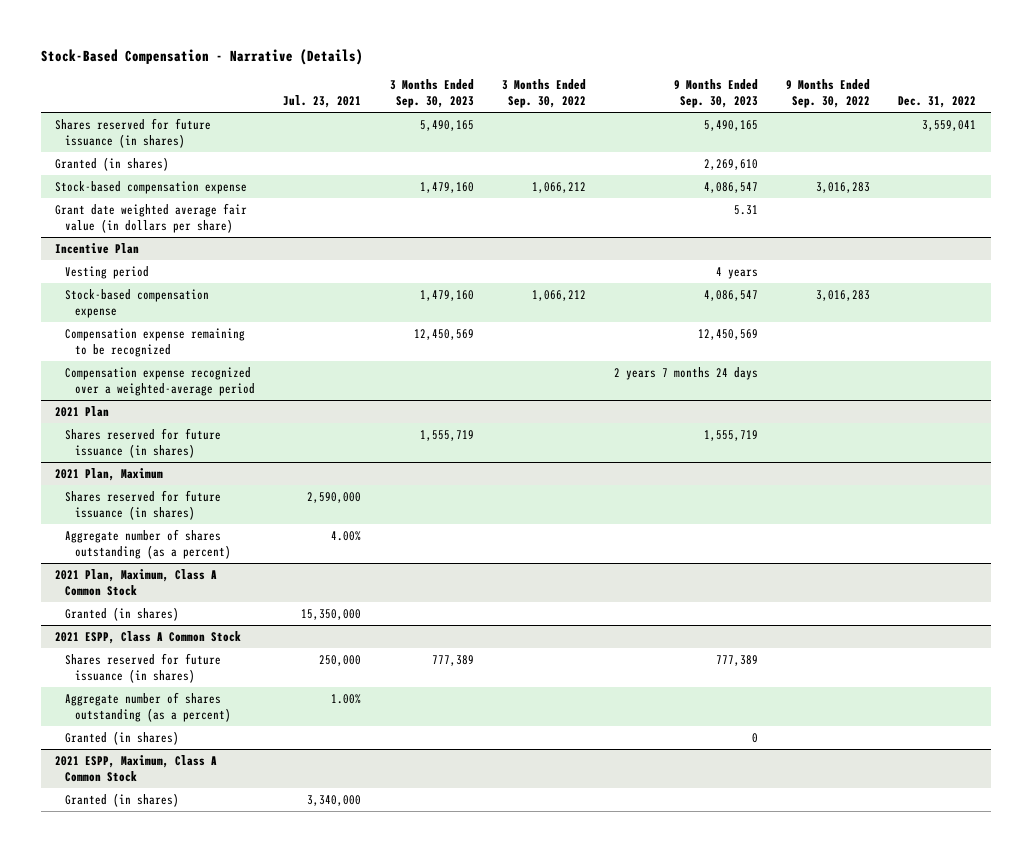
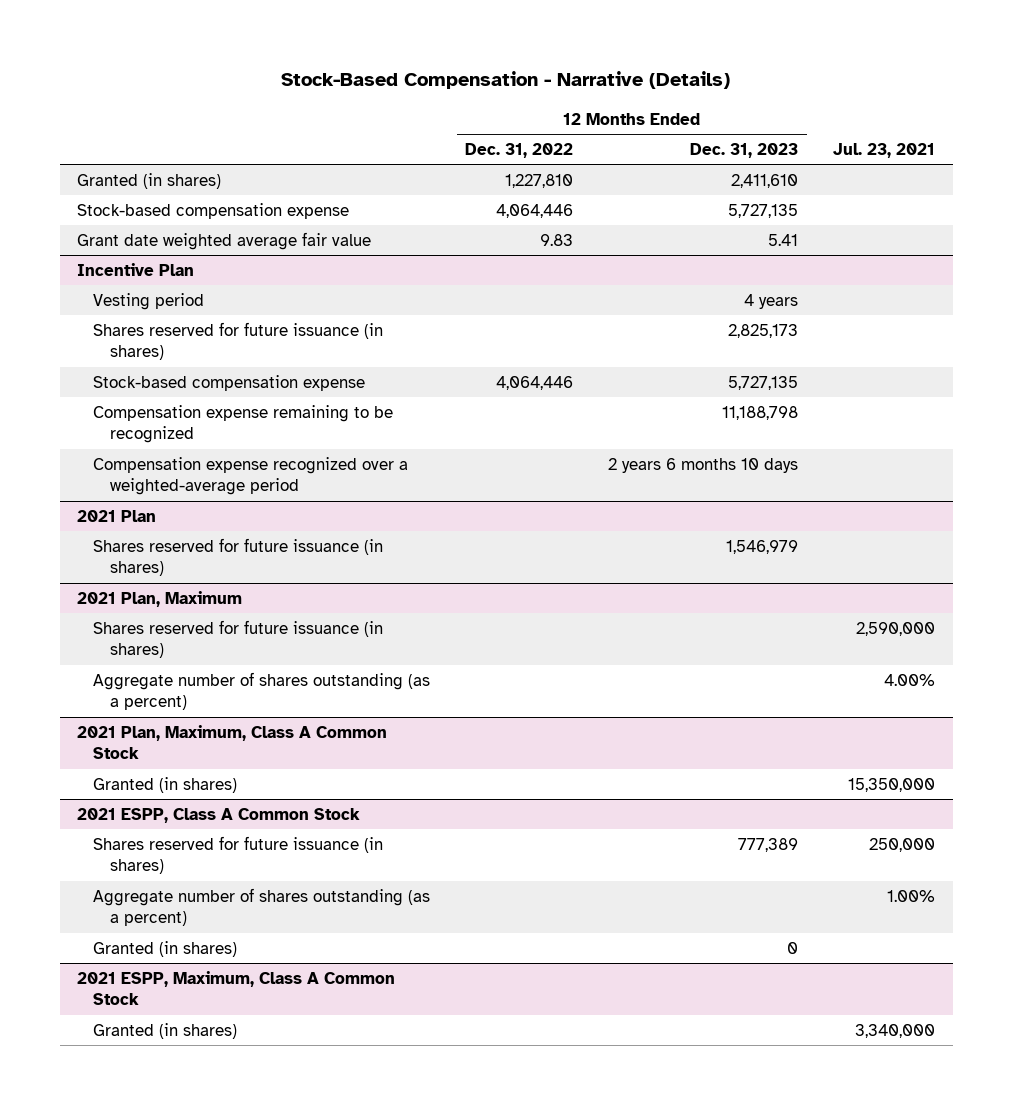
- | Jul. 23, 2021 | 3 Months Ended Sep. 30, 2023 | 3 Months Ended Sep. 30, 2022 | 9 Months Ended Sep. 30, 2023 | 9 Months Ended Sep. 30, 2022 | Dec. 31, 2022
+ | 12 Months Ended Dec. 31, 2022 | 12 Months Ended Dec. 31, 2023 | Jul. 23, 2021
- Shares reserved for future issuance (in shares) | | 5,490,165 | | 5,490,165 | | 3,559,041
- Grant date weighted average fair value (in dollars per share) | | | | 5.31 | |
+ Grant date weighted average fair value | 9.83 | 5.41 |
@ Incentive Plan
+ Shares reserved for future issuance (in shares) | | 2,825,173 |

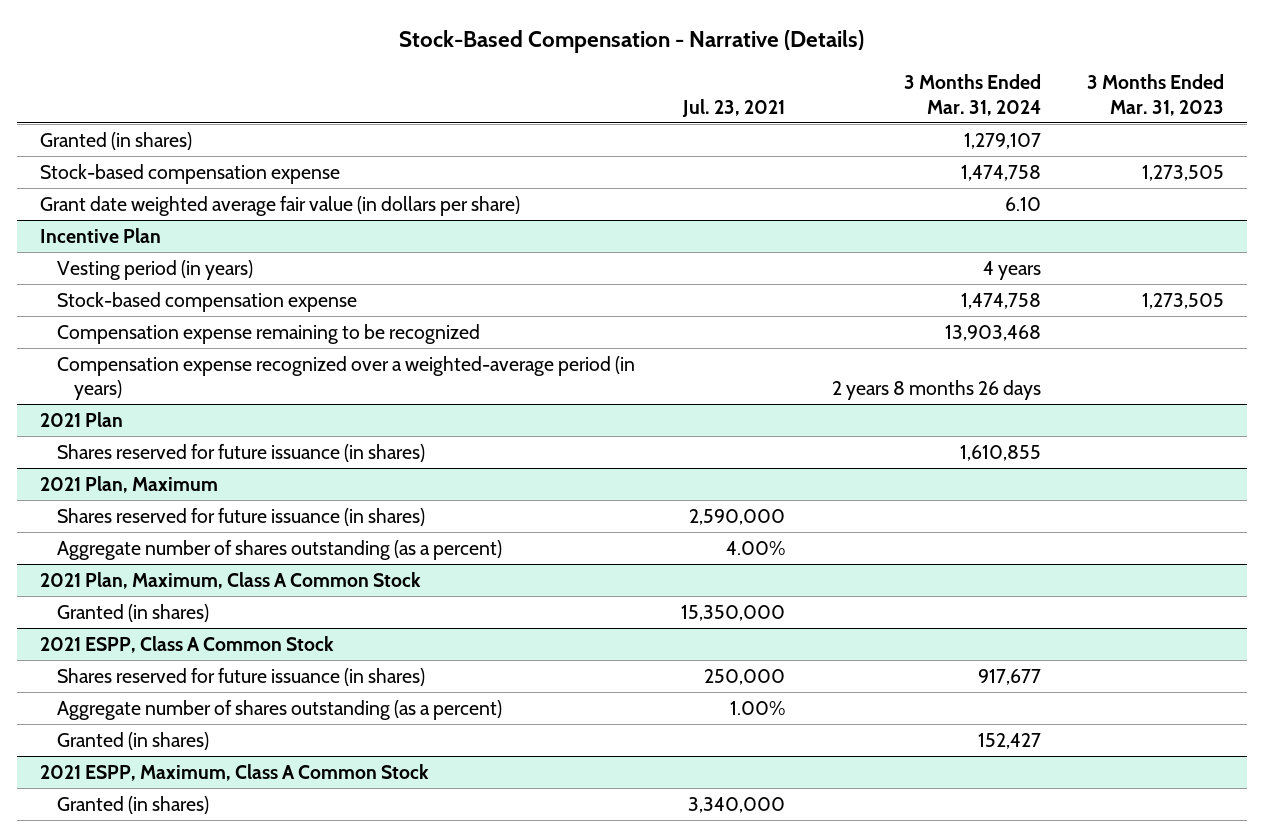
- | 12 Months Ended Dec. 31, 2022 | 12 Months Ended Dec. 31, 2023 | Jul. 23, 2021
+ | Jul. 23, 2021 | 3 Months Ended Mar. 31, 2024 | 3 Months Ended Mar. 31, 2023
- Grant date weighted average fair value | 9.83 | 5.41 |
+ Grant date weighted average fair value (in dollars per share) | | 6.10 |
@ Incentive Plan
- Vesting period | | 4 years |
- Shares reserved for future issuance (in shares) | | 2,825,173 |
+ Vesting period (in years) | | 4 years |
- Compensation expense recognized over a weighted-average period | | 2 years 6 months 10 days |
+ Compensation expense recognized over a weighted-average period (in years) | | 2 years 8 months 26 days |

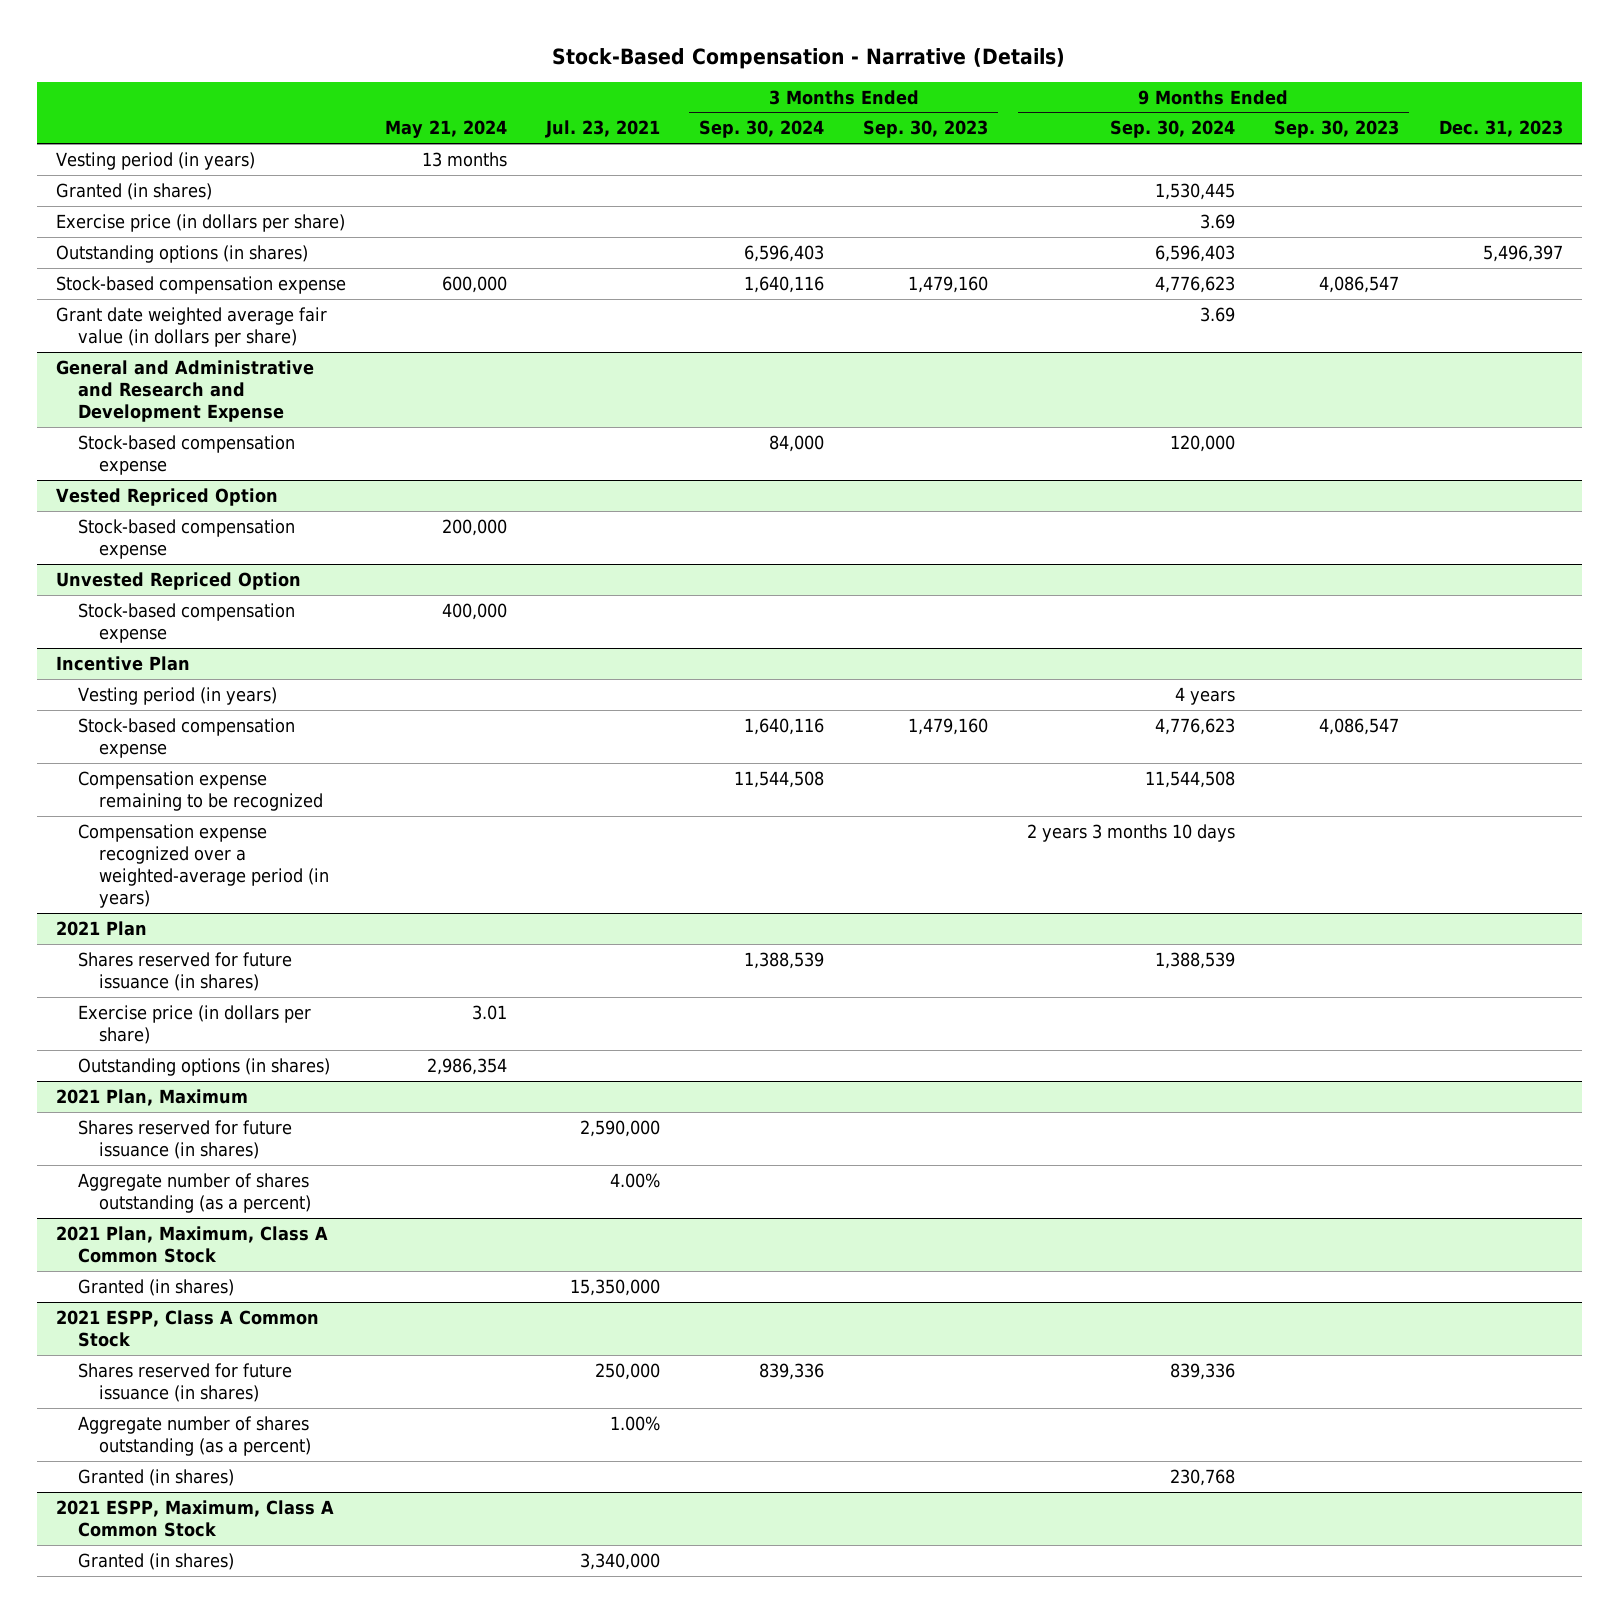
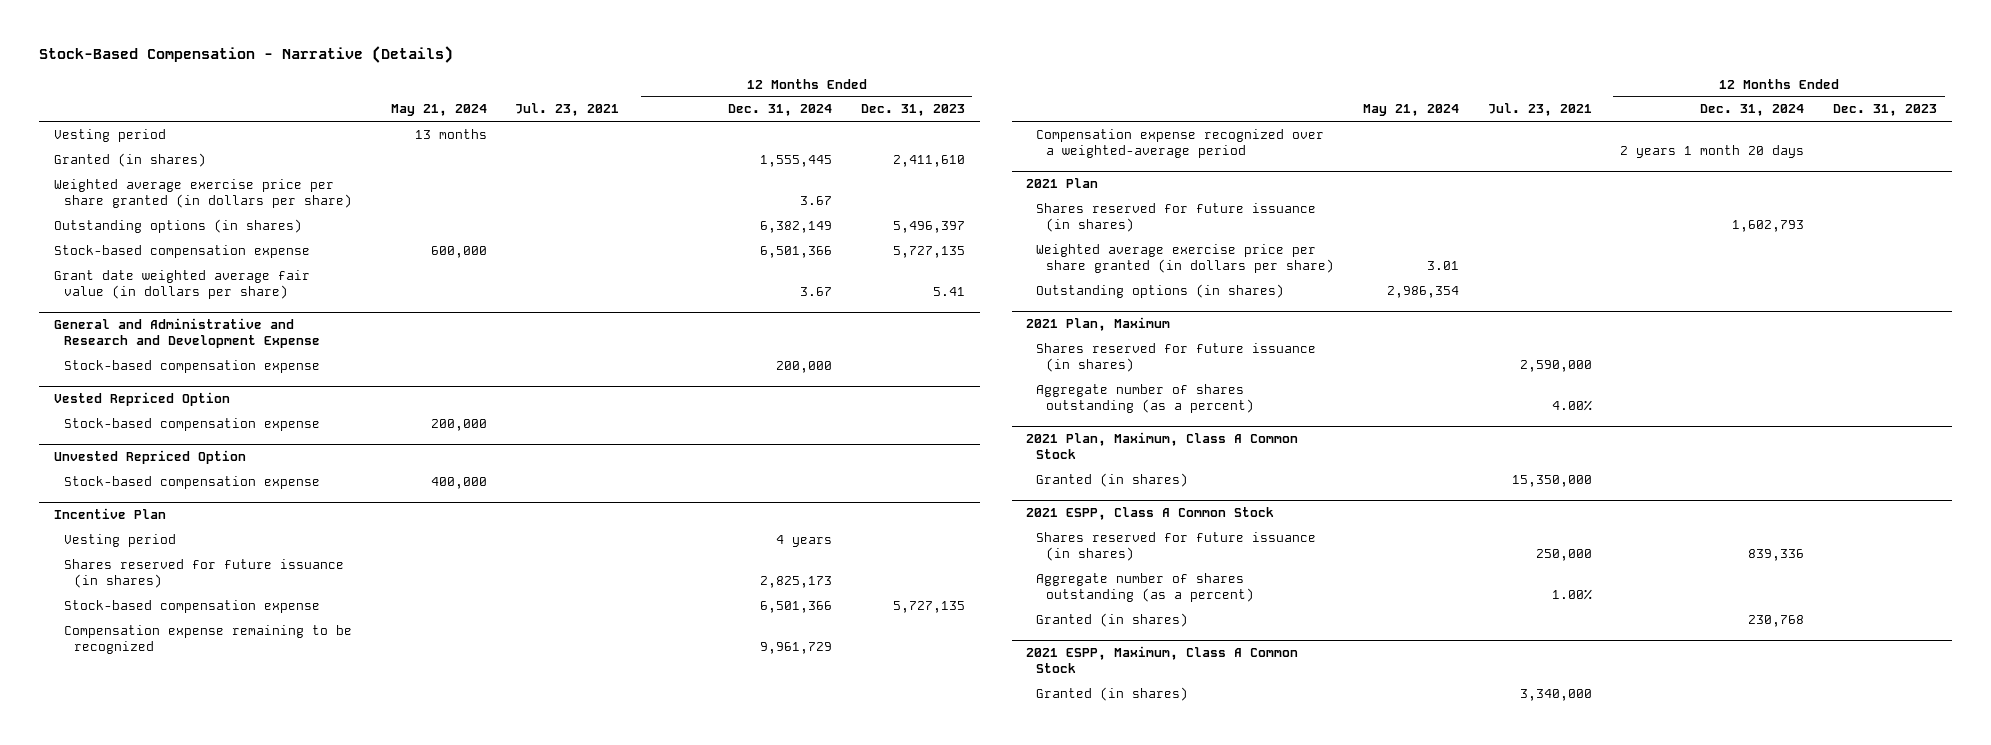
- | May 21, 2024 | Jul. 23, 2021 | 3 Months Ended Sep. 30, 2024 | 3 Months Ended Sep. 30, 2023 | 9 Months Ended Sep. 30, 2024 | 9 Months Ended Sep. 30, 2023 | Dec. 31, 2023
+ | May 21, 2024 | Jul. 23, 2021 | 12 Months Ended Dec. 31, 2024 | 12 Months Ended Dec. 31, 2023
- Vesting period (in years) | 13 months | | | | | |
+ Vesting period | 13 months | | |
- Exercise price (in dollars per share) | | | | | 3.69 | |
+ Weighted average exercise price per share granted (in dollars per share) | | | 3.67 |
@ Incentive Plan
- Vesting period (in years) | | | | | 4 years | |
+ Vesting period | | | 4 years |
+ Shares reserved for future issuance (in shares) | | | 2,825,173 |
- Compensation expense recognized over a weighted-average period (in years) | | | | | 2 years 3 months 10 days | |
+ Compensation expense recognized over a weighted-average period | | | 2 years 1 month 20 days |
@ 2021 Plan
- Exercise price (in dollars per share) | 3.01 | | | | | |
+ Weighted average exercise price per share granted (in dollars per share) | 3.01 | | |

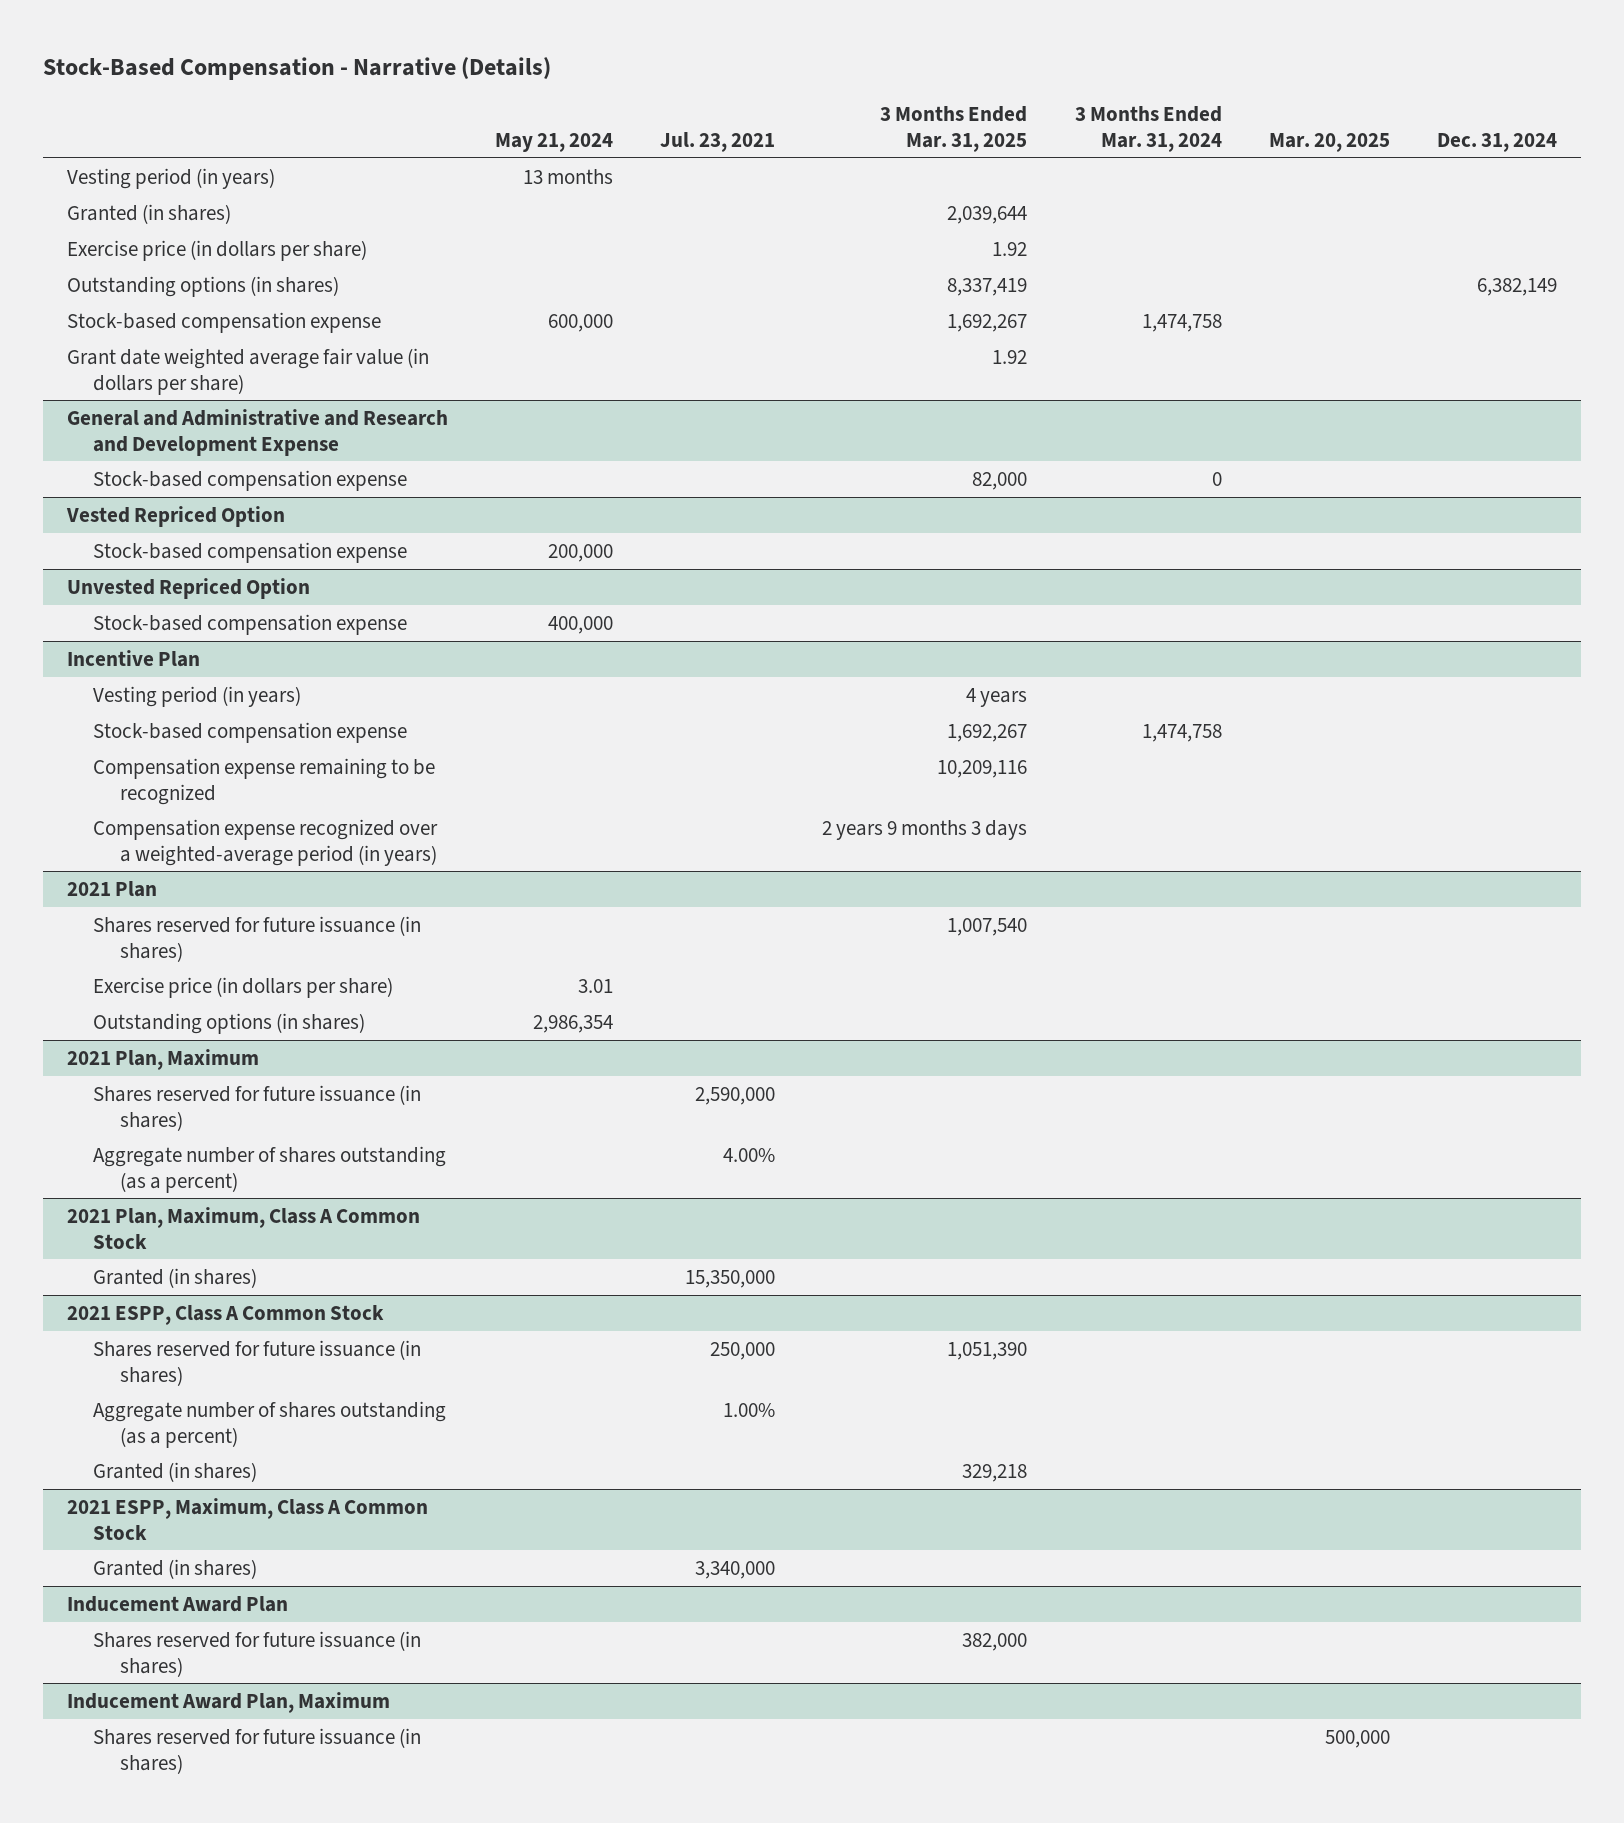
- | May 21, 2024 | Jul. 23, 2021 | 12 Months Ended Dec. 31, 2024 | 12 Months Ended Dec. 31, 2023
+ | May 21, 2024 | Jul. 23, 2021 | 3 Months Ended Mar. 31, 2025 | 3 Months Ended Mar. 31, 2024 | Mar. 20, 2025 | Dec. 31, 2024
- Vesting period | 13 months | | |
+ Vesting period (in years) | 13 months | | | | |
- Weighted average exercise price per share granted (in dollars per share) | | | 3.67 |
+ Exercise price (in dollars per share) | | | 1.92 | | |
@ Incentive Plan
- Vesting period | | | 4 years |
- Shares reserved for future issuance (in shares) | | | 2,825,173 |
+ Vesting period (in years) | | | 4 years | | |
- Compensation expense recognized over a weighted-average period | | | 2 years 1 month 20 days |
+ Compensation expense recognized over a weighted-average period (in years) | | | 2 years 9 months 3 days | | |
@ 2021 Plan
- Weighted average exercise price per share granted (in dollars per share) | 3.01 | | |
+ Exercise price (in dollars per share) | 3.01 | | | | |
+ Inducement Award Plan
+ Shares reserved for future issuance (in shares) | | | 382,000 | | |
+ Inducement Award Plan, Maximum
+ Shares reserved for future issuance (in shares) | | | | | 500,000 |

